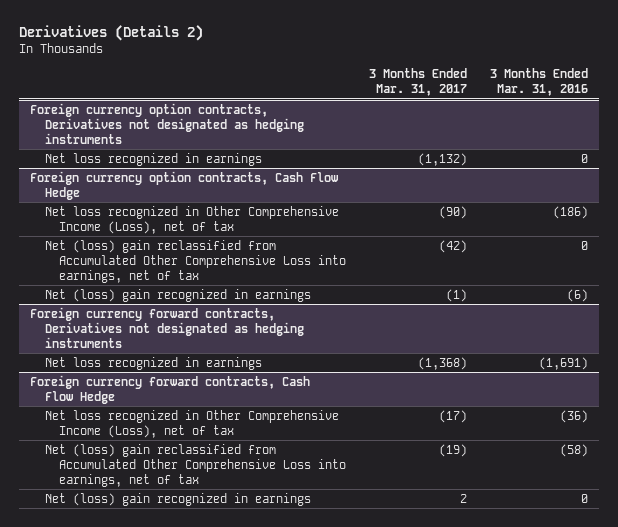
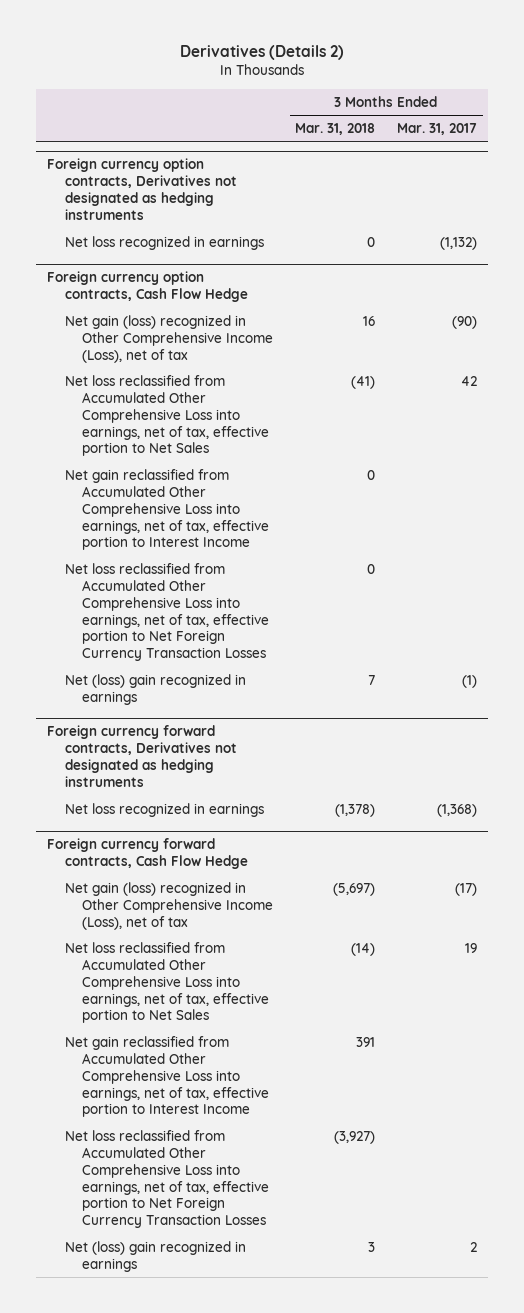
- | 3 Months Ended Mar. 31, 2017 | 3 Months Ended Mar. 31, 2016
+ | 3 Months Ended Mar. 31, 2018 | 3 Months Ended Mar. 31, 2017
@ Foreign currency option contracts, Cash Flow Hedge
- Net loss recognized in Other Comprehensive Income (Loss), net of tax | (90) | (186)
- Net (loss) gain reclassified from Accumulated Other Comprehensive Loss into earnings, net of tax | (42) | 0
+ Net gain (loss) recognized in Other Comprehensive Income (Loss), net of tax | 16 | (90)
+ Net loss reclassified from Accumulated Other Comprehensive Loss into earnings, net of tax, effective portion to Net Sales | (41) | 42
+ Net gain reclassified from Accumulated Other Comprehensive Loss into earnings, net of tax, effective portion to Interest Income | 0 |
+ Net loss reclassified from Accumulated Other Comprehensive Loss into earnings, net of tax, effective portion to Net Foreign Currency Transaction Losses | 0 |
@ Foreign currency forward contracts, Cash Flow Hedge
- Net loss recognized in Other Comprehensive Income (Loss), net of tax | (17) | (36)
- Net (loss) gain reclassified from Accumulated Other Comprehensive Loss into earnings, net of tax | (19) | (58)
+ Net gain (loss) recognized in Other Comprehensive Income (Loss), net of tax | (5,697) | (17)
+ Net loss reclassified from Accumulated Other Comprehensive Loss into earnings, net of tax, effective portion to Net Sales | (14) | 19
+ Net gain reclassified from Accumulated Other Comprehensive Loss into earnings, net of tax, effective portion to Interest Income | 391 |
+ Net loss reclassified from Accumulated Other Comprehensive Loss into earnings, net of tax, effective portion to Net Foreign Currency Transaction Losses | (3,927) |

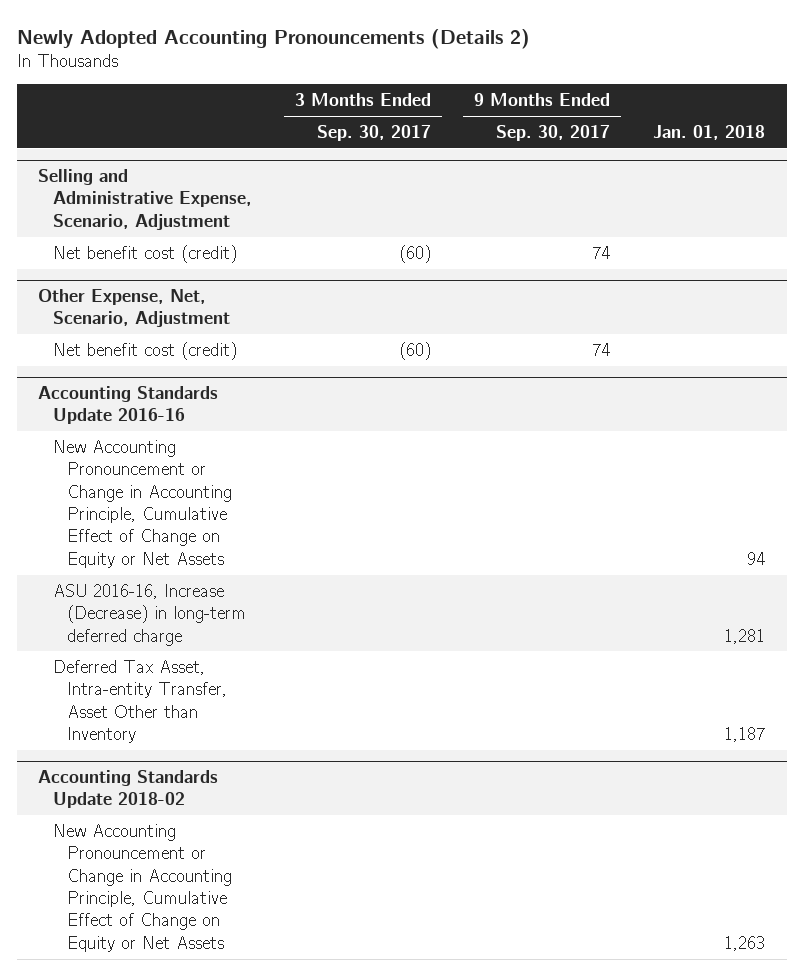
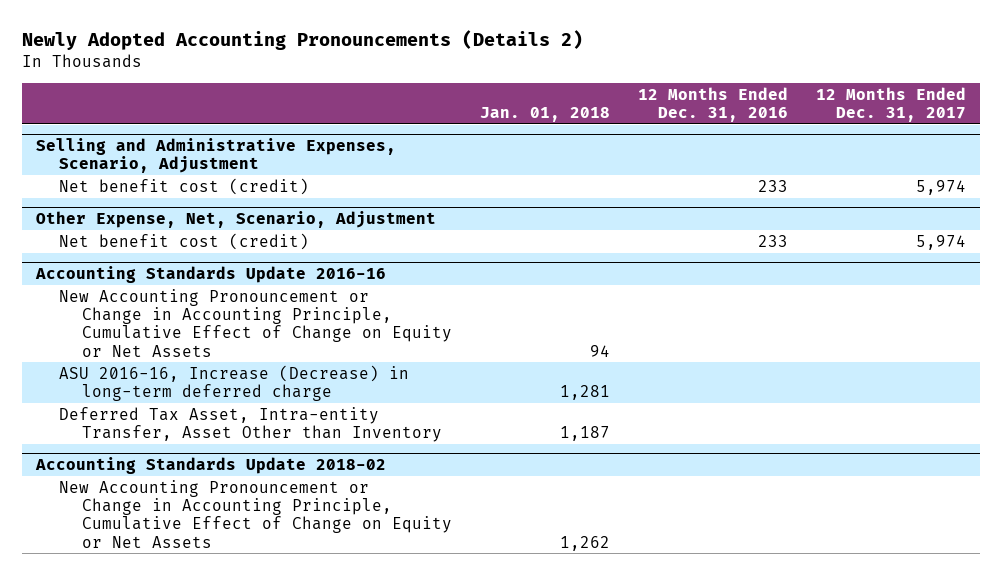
- | 3 Months Ended Sep. 30, 2017 | 9 Months Ended Sep. 30, 2017 | Jan. 01, 2018
+ | Jan. 01, 2018 | 12 Months Ended Dec. 31, 2016 | 12 Months Ended Dec. 31, 2017
- Selling and Administrative Expense, Scenario, Adjustment
+ Selling and Administrative Expenses, Scenario, Adjustment
@ Accounting Standards Update 2018-02
- New Accounting Pronouncement or Change in Accounting Principle, Cumulative Effect of Change on Equity or Net Assets | | | 1,263
+ New Accounting Pronouncement or Change in Accounting Principle, Cumulative Effect of Change on Equity or Net Assets | 1,262 | |

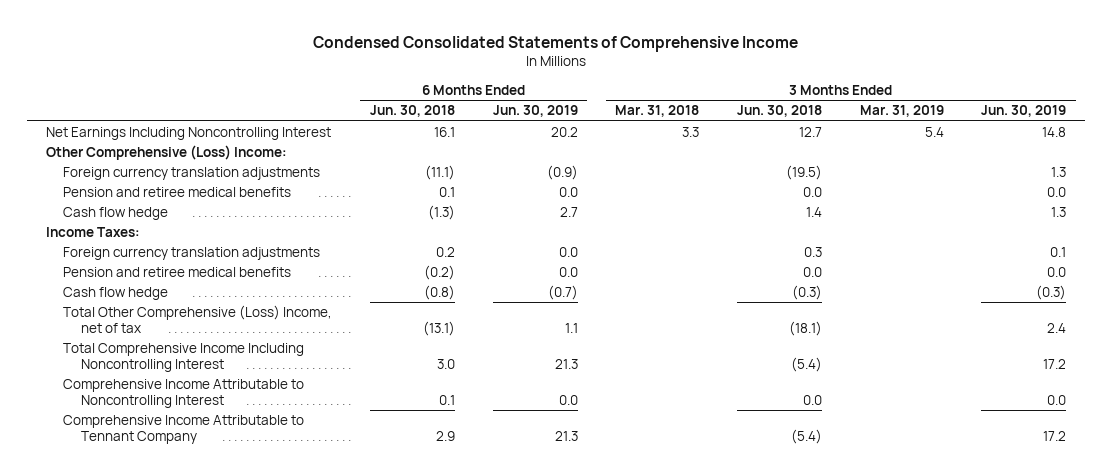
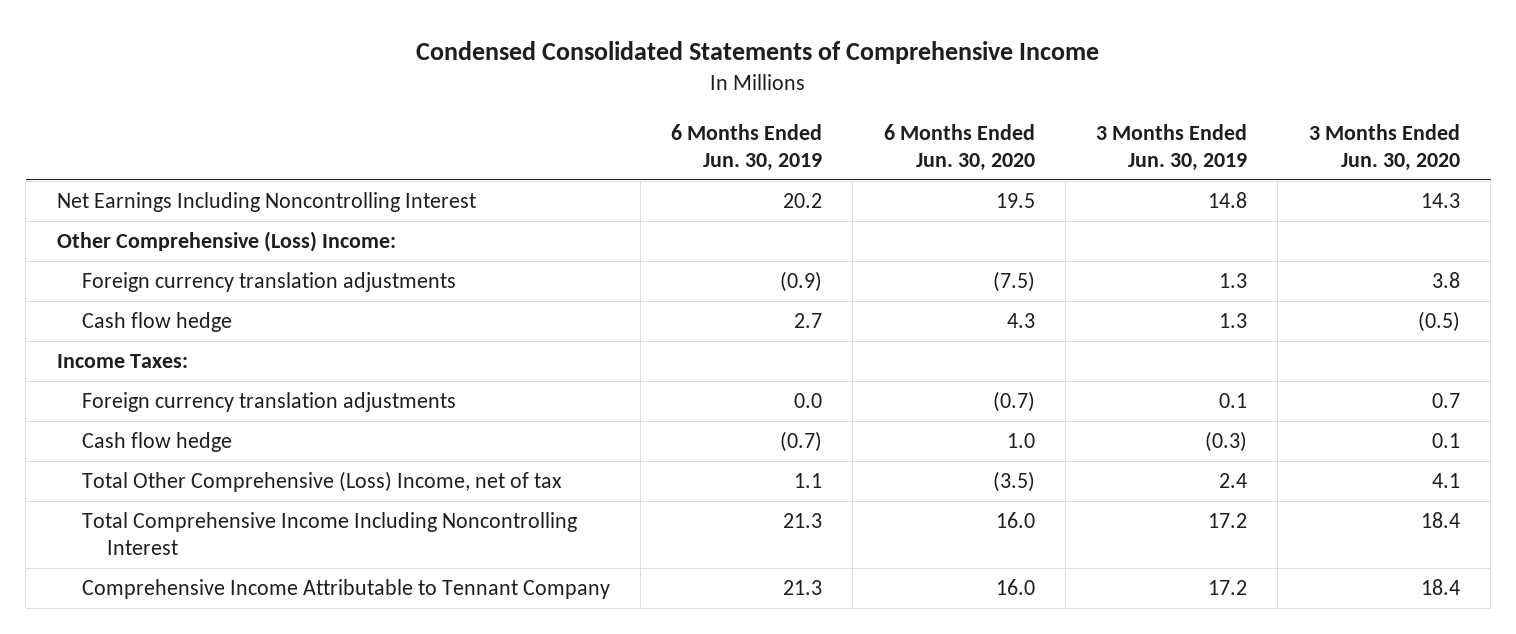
- | 6 Months Ended Jun. 30, 2018 | 6 Months Ended Jun. 30, 2019 | 3 Months Ended Mar. 31, 2018 | 3 Months Ended Jun. 30, 2018 | 3 Months Ended Mar. 31, 2019 | 3 Months Ended Jun. 30, 2019
+ | 6 Months Ended Jun. 30, 2019 | 6 Months Ended Jun. 30, 2020 | 3 Months Ended Jun. 30, 2019 | 3 Months Ended Jun. 30, 2020
- Pension and retiree medical benefits | 0.1 | 0.0 | | 0.0 | | 0.0
- Pension and retiree medical benefits | (0.2) | 0.0 | | 0.0 | | 0.0
- Comprehensive Income Attributable to Noncontrolling Interest | 0.1 | 0.0 | | 0.0 | | 0.0

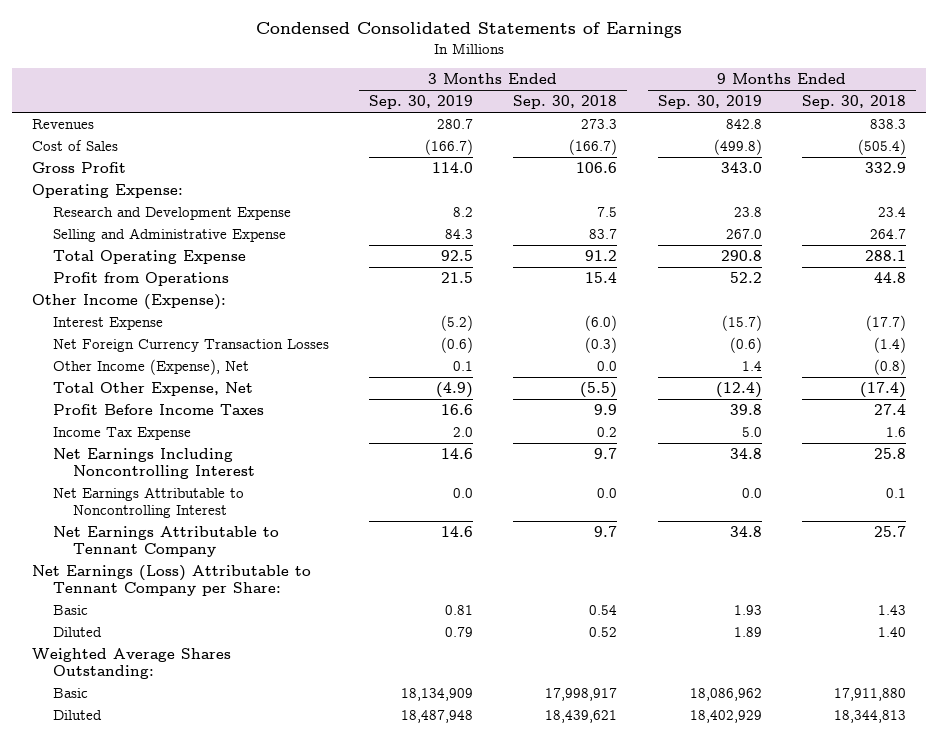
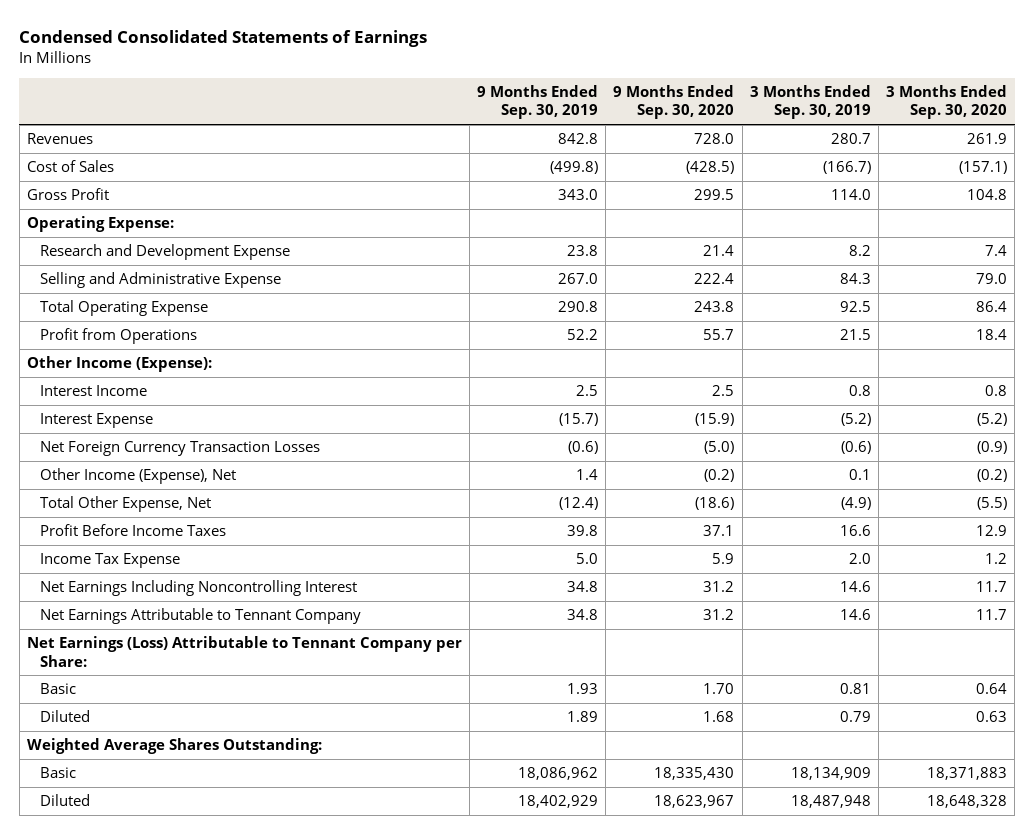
- | 3 Months Ended Sep. 30, 2019 | 3 Months Ended Sep. 30, 2018 | 9 Months Ended Sep. 30, 2019 | 9 Months Ended Sep. 30, 2018
+ | 9 Months Ended Sep. 30, 2019 | 9 Months Ended Sep. 30, 2020 | 3 Months Ended Sep. 30, 2019 | 3 Months Ended Sep. 30, 2020
+ Interest Income | 2.5 | 2.5 | 0.8 | 0.8
- Net Earnings Attributable to Noncontrolling Interest | 0.0 | 0.0 | 0.0 | 0.1

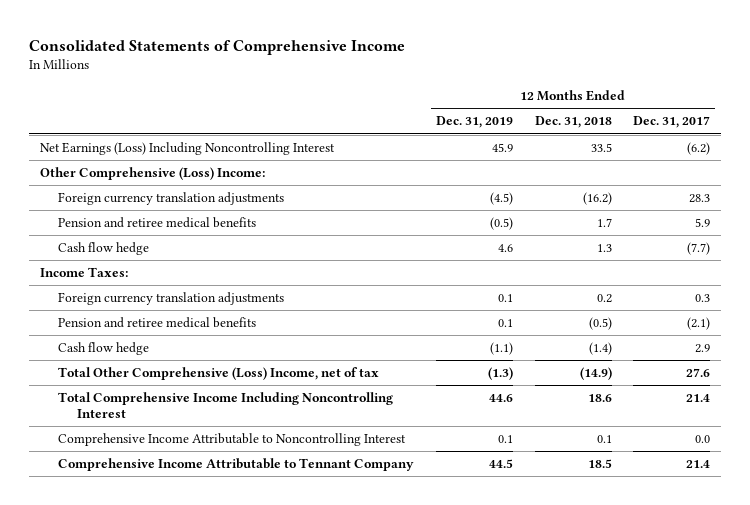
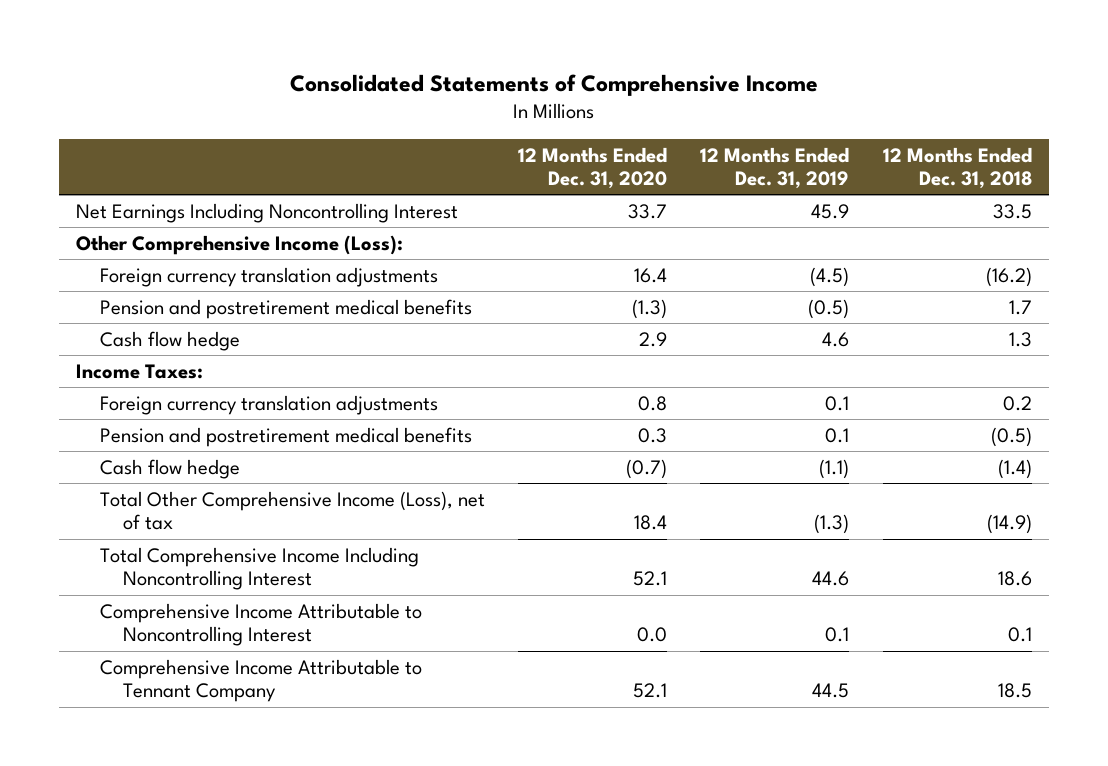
- | 12 Months Ended Dec. 31, 2019 | 12 Months Ended Dec. 31, 2018 | 12 Months Ended Dec. 31, 2017
+ | 12 Months Ended Dec. 31, 2020 | 12 Months Ended Dec. 31, 2019 | 12 Months Ended Dec. 31, 2018
- Net Earnings (Loss) Including Noncontrolling Interest | 45.9 | 33.5 | (6.2)
- Other Comprehensive (Loss) Income:
+ Net Earnings Including Noncontrolling Interest | 33.7 | 45.9 | 33.5
+ Other Comprehensive Income (Loss):
- Pension and retiree medical benefits | (0.5) | 1.7 | 5.9
+ Pension and postretirement medical benefits | (1.3) | (0.5) | 1.7
- Pension and retiree medical benefits | 0.1 | (0.5) | (2.1)
+ Pension and postretirement medical benefits | 0.3 | 0.1 | (0.5)
- Total Other Comprehensive (Loss) Income, net of tax | (1.3) | (14.9) | 27.6
+ Total Other Comprehensive Income (Loss), net of tax | 18.4 | (1.3) | (14.9)

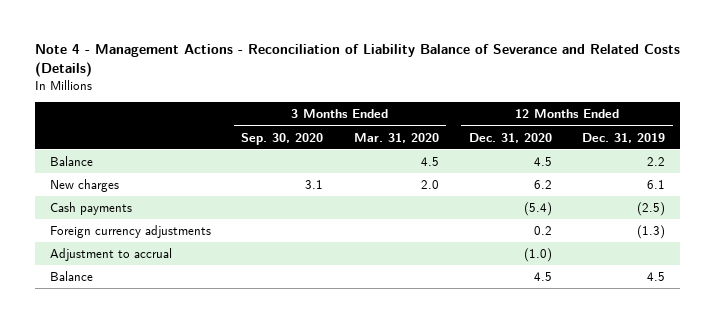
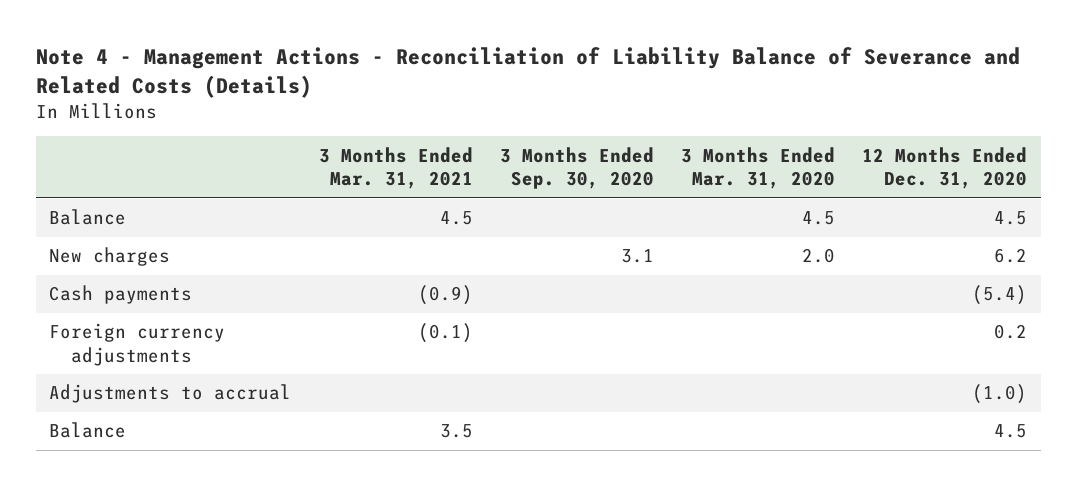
- | 3 Months Ended Sep. 30, 2020 | 3 Months Ended Mar. 31, 2020 | 12 Months Ended Dec. 31, 2020 | 12 Months Ended Dec. 31, 2019
+ | 3 Months Ended Mar. 31, 2021 | 3 Months Ended Sep. 30, 2020 | 3 Months Ended Mar. 31, 2020 | 12 Months Ended Dec. 31, 2020
- Adjustment to accrual | | | (1.0) |
+ Adjustments to accrual | | | | (1.0)

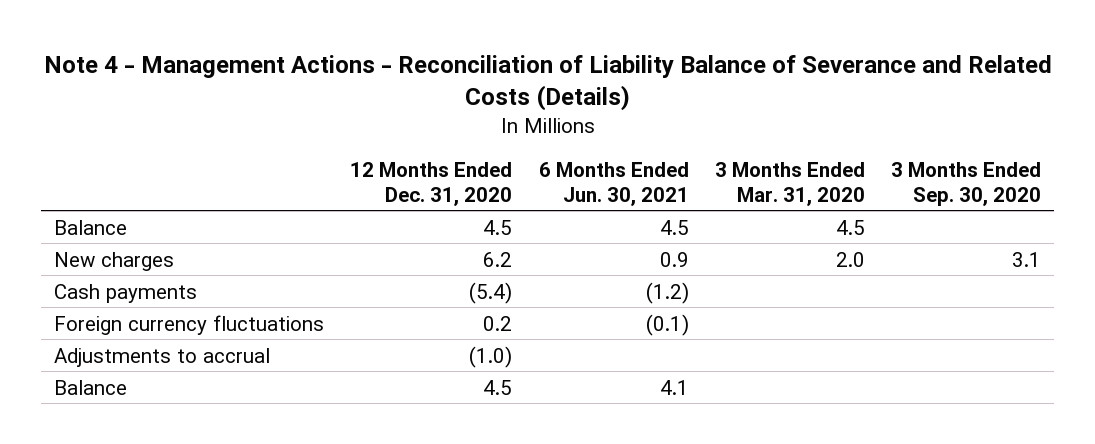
- | 3 Months Ended Mar. 31, 2021 | 3 Months Ended Sep. 30, 2020 | 3 Months Ended Mar. 31, 2020 | 12 Months Ended Dec. 31, 2020
+ | 12 Months Ended Dec. 31, 2020 | 6 Months Ended Jun. 30, 2021 | 3 Months Ended Mar. 31, 2020 | 3 Months Ended Sep. 30, 2020
- Foreign currency adjustments | (0.1) | | | 0.2
+ Foreign currency fluctuations | 0.2 | (0.1) | |

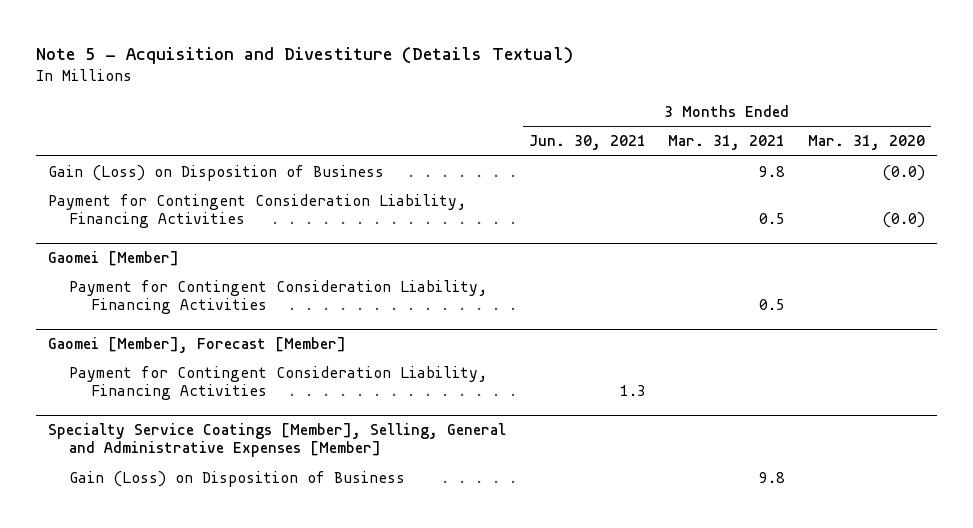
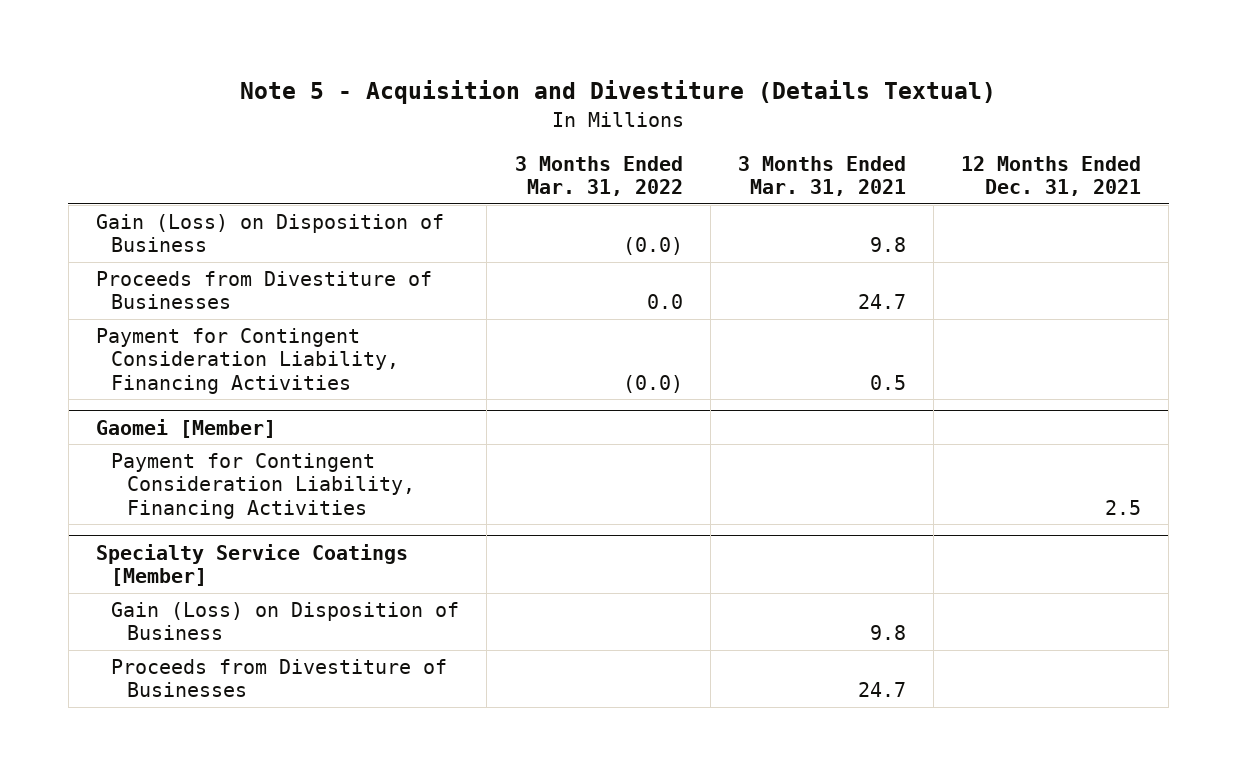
- | 3 Months Ended Jun. 30, 2021 | 3 Months Ended Mar. 31, 2021 | 3 Months Ended Mar. 31, 2020
+ | 3 Months Ended Mar. 31, 2022 | 3 Months Ended Mar. 31, 2021 | 12 Months Ended Dec. 31, 2021
+ Proceeds from Divestiture of Businesses | 0.0 | 24.7 |
@ Gaomei [Member]
- Payment for Contingent Consideration Liability, Financing Activities | | 0.5 |
- Gaomei [Member], Forecast [Member]
- Specialty Service Coatings [Member], Selling, General and Administrative Expenses [Member]
+ Specialty Service Coatings [Member]
+ Proceeds from Divestiture of Businesses | | 24.7 |

